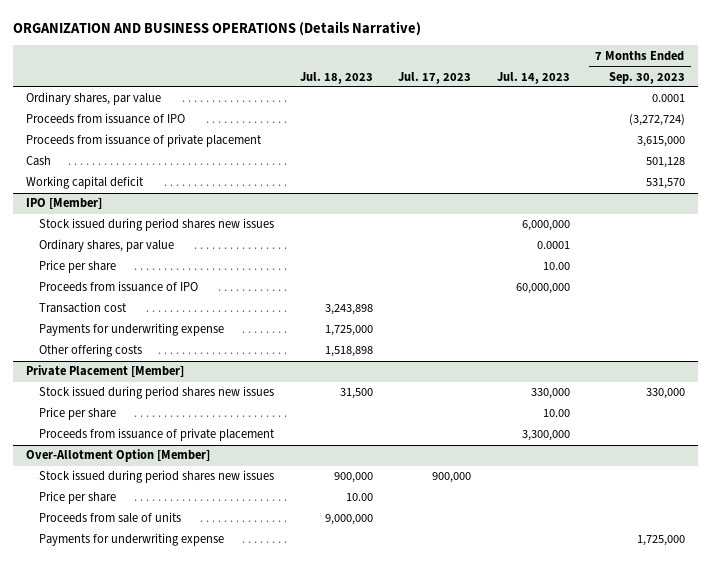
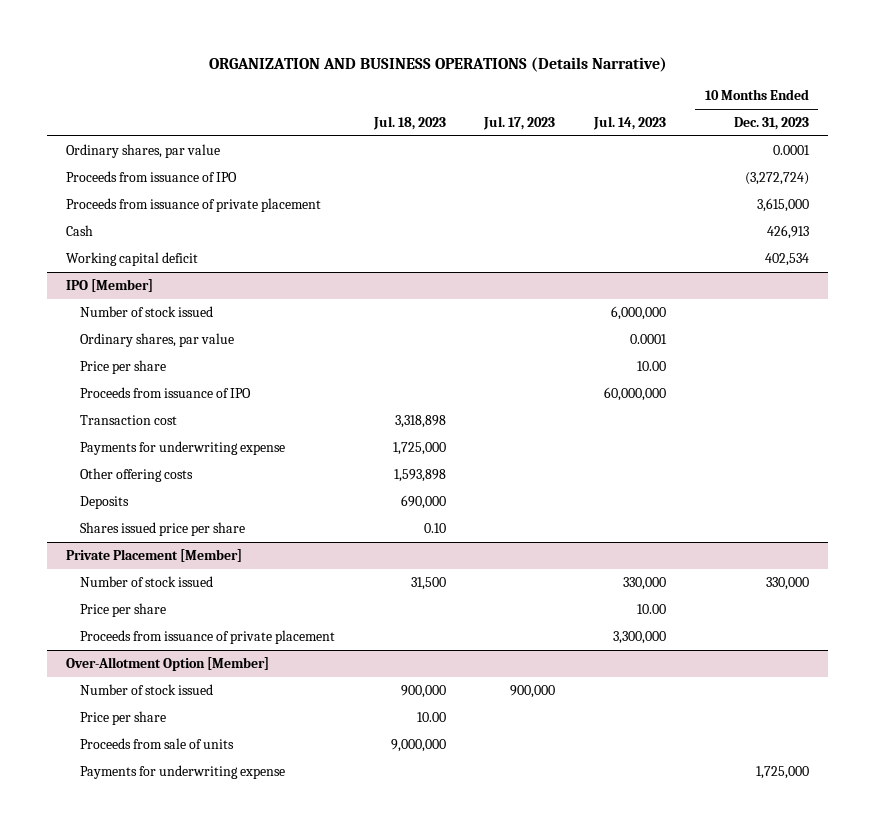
- | Jul. 18, 2023 | Jul. 17, 2023 | Jul. 14, 2023 | 7 Months Ended Sep. 30, 2023
+ | Jul. 18, 2023 | Jul. 17, 2023 | Jul. 14, 2023 | 10 Months Ended Dec. 31, 2023
@ IPO [Member]
- Stock issued during period shares new issues | | | 6,000,000 |
+ Number of stock issued | | | 6,000,000 |
- Transaction cost | 3,243,898 | | |
+ Transaction cost | 3,318,898 | | |
- Other offering costs | 1,518,898 | | |
+ Other offering costs | 1,593,898 | | |
+ Deposits | 690,000 | | |
+ Shares issued price per share | 0.10 | | |
@ Private Placement [Member]
- Stock issued during period shares new issues | 31,500 | | 330,000 | 330,000
+ Number of stock issued | 31,500 | | 330,000 | 330,000
@ Over-Allotment Option [Member]
- Stock issued during period shares new issues | 900,000 | 900,000 | |
+ Number of stock issued | 900,000 | 900,000 | |

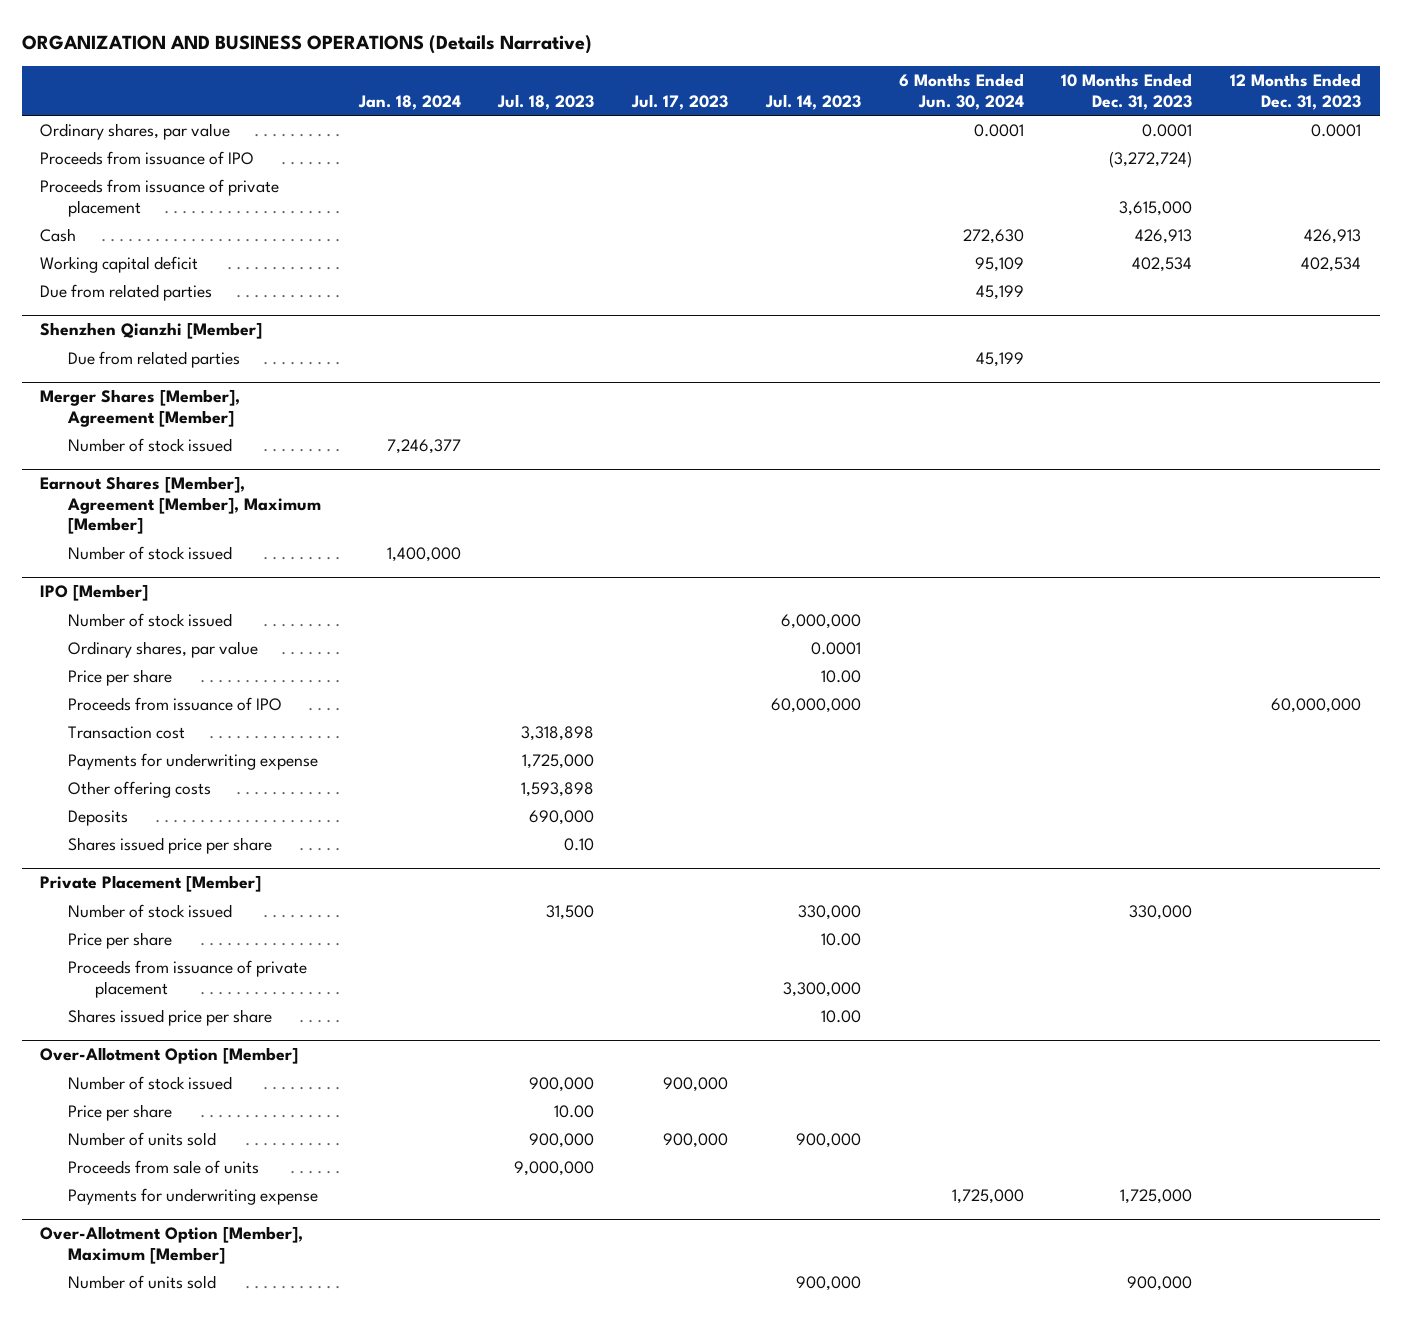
- | Jul. 18, 2023 | Jul. 17, 2023 | Jul. 14, 2023 | 10 Months Ended Dec. 31, 2023
+ | Jan. 18, 2024 | Jul. 18, 2023 | Jul. 17, 2023 | Jul. 14, 2023 | 6 Months Ended Jun. 30, 2024 | 10 Months Ended Dec. 31, 2023 | 12 Months Ended Dec. 31, 2023
+ Due from related parties | | | | | 45,199 | |
+ Shenzhen Qianzhi [Member]
+ Due from related parties | | | | | 45,199 | |
+ Merger Shares [Member], Agreement [Member]
+ Number of stock issued | 7,246,377 | | | | | |
+ Earnout Shares [Member], Agreement [Member], Maximum [Member]
+ Number of stock issued | 1,400,000 | | | | | |
@ Private Placement [Member]
+ Shares issued price per share | | | | 10.00 | | |
@ Over-Allotment Option [Member]
+ Number of units sold | | 900,000 | 900,000 | 900,000 | | |
+ Over-Allotment Option [Member], Maximum [Member]
+ Number of units sold | | | | 900,000 | | 900,000 |

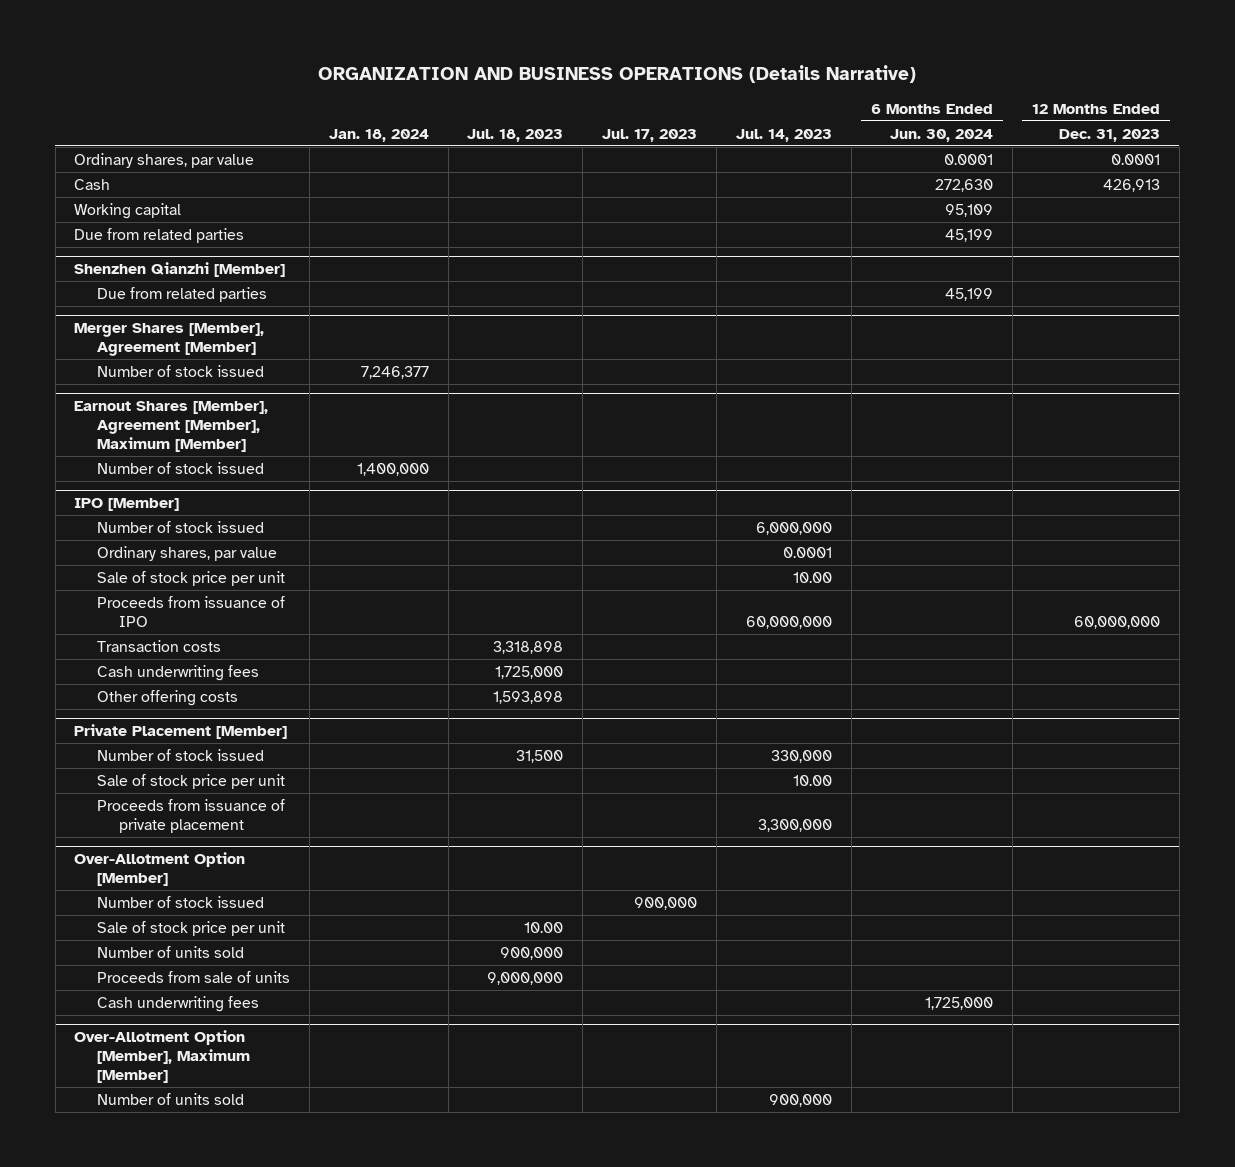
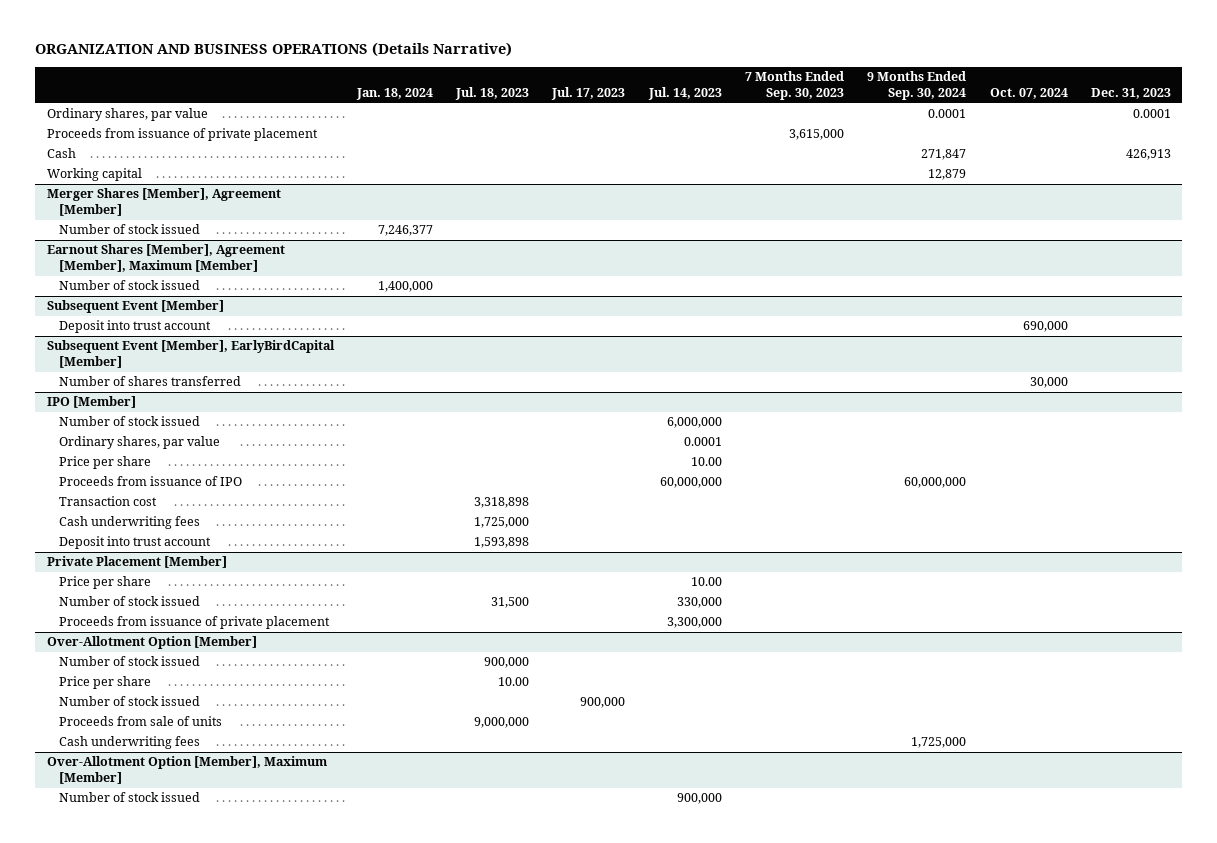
- | Jan. 18, 2024 | Jul. 18, 2023 | Jul. 17, 2023 | Jul. 14, 2023 | 6 Months Ended Jun. 30, 2024 | 12 Months Ended Dec. 31, 2023
+ | Jan. 18, 2024 | Jul. 18, 2023 | Jul. 17, 2023 | Jul. 14, 2023 | 7 Months Ended Sep. 30, 2023 | 9 Months Ended Sep. 30, 2024 | Oct. 07, 2024 | Dec. 31, 2023
+ Proceeds from issuance of private placement | | | | | 3,615,000 | | |
- Due from related parties | | | | | 45,199 |
- Shenzhen Qianzhi [Member]
- Due from related parties | | | | | 45,199 |
+ Subsequent Event [Member]
+ Deposit into trust account | | | | | | | 690,000 |
+ Subsequent Event [Member], EarlyBirdCapital [Member]
+ Number of shares transferred | | | | | | | 30,000 |
@ IPO [Member]
- Sale of stock price per unit | | | | 10.00 | |
+ Price per share | | | | 10.00 | | | |
- Transaction costs | | 3,318,898 | | | |
+ Transaction cost | | 3,318,898 | | | | | |
- Other offering costs | | 1,593,898 | | | |
+ Deposit into trust account | | 1,593,898 | | | | | |
@ Private Placement [Member]
+ Price per share | | | | 10.00 | | | |
- Sale of stock price per unit | | | | 10.00 | |
@ Over-Allotment Option [Member]
+ Number of stock issued | | 900,000 | | | | | |
+ Price per share | | 10.00 | | | | | |
- Sale of stock price per unit | | 10.00 | | | |
- Number of units sold | | 900,000 | | | |
@ Over-Allotment Option [Member], Maximum [Member]
- Number of units sold | | | | 900,000 | |
+ Number of stock issued | | | | 900,000 | | | |

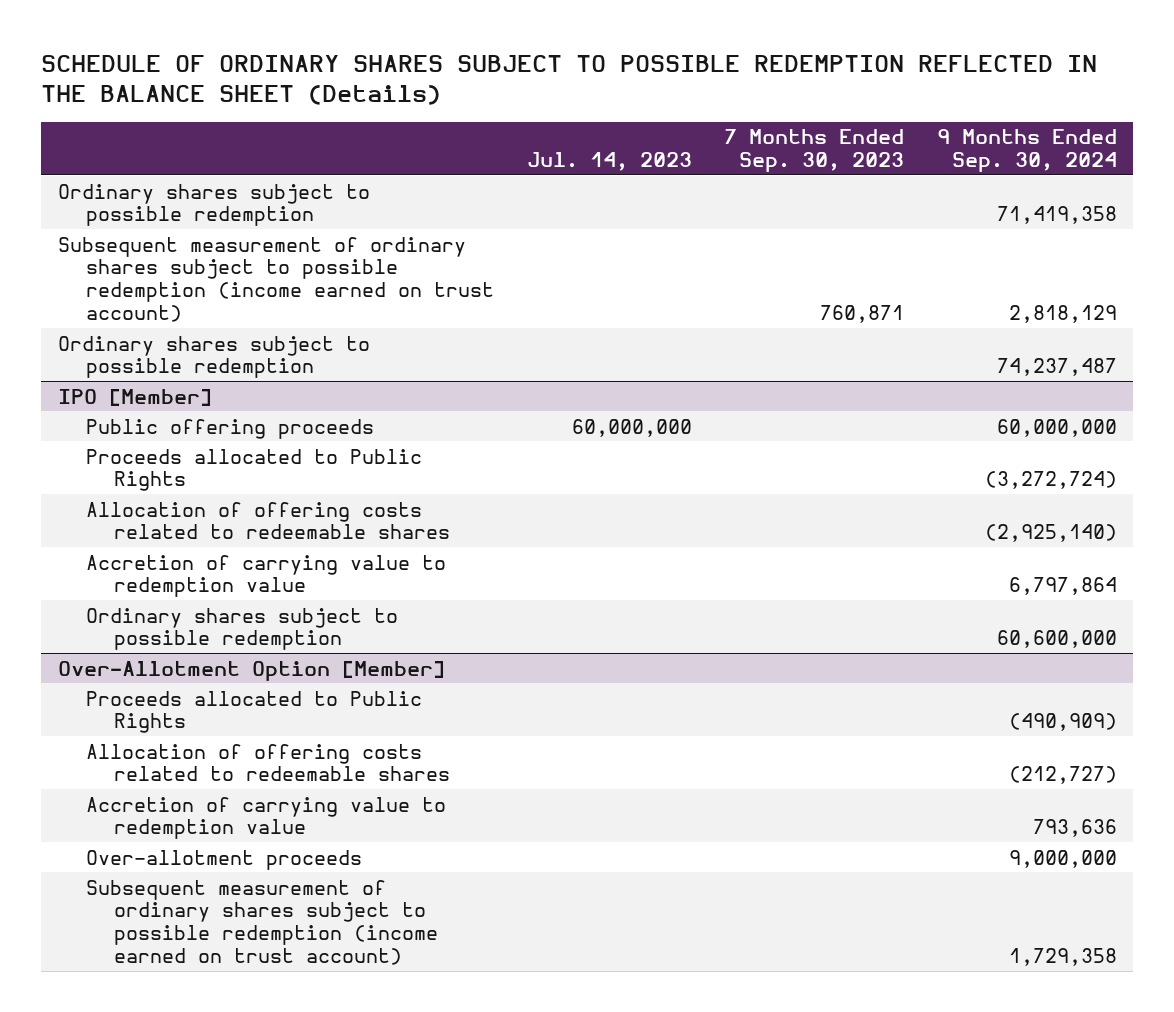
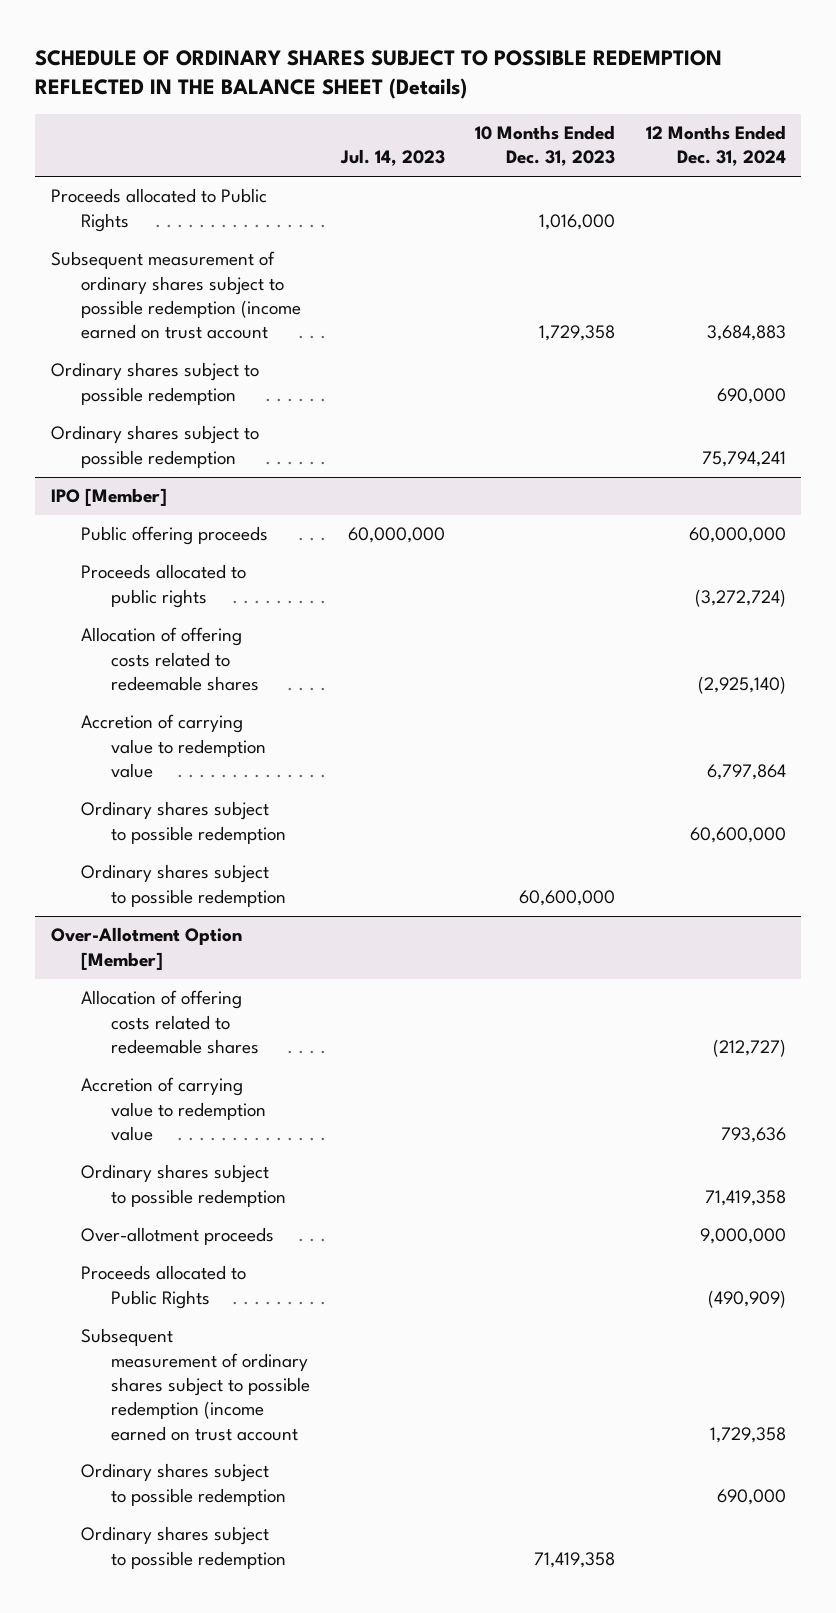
- | Jul. 14, 2023 | 7 Months Ended Sep. 30, 2023 | 9 Months Ended Sep. 30, 2024
+ | Jul. 14, 2023 | 10 Months Ended Dec. 31, 2023 | 12 Months Ended Dec. 31, 2024
+ Proceeds allocated to Public Rights | | 1,016,000 |
+ Subsequent measurement of ordinary shares subject to possible redemption (income earned on trust account | | 1,729,358 | 3,684,883
- Subsequent measurement of ordinary shares subject to possible redemption (income earned on trust account) | | 760,871 | 2,818,129
@ IPO [Member]
- Proceeds allocated to Public Rights | | | (3,272,724)
+ Proceeds allocated to public rights | | | (3,272,724)
+ Ordinary shares subject to possible redemption | | 60,600,000 |
@ Over-Allotment Option [Member]
+ Ordinary shares subject to possible redemption | | | 71,419,358
- Subsequent measurement of ordinary shares subject to possible redemption (income earned on trust account) | | | 1,729,358
moved down: Proceeds allocated to Public Rights | | | (490,909)
+ Subsequent measurement of ordinary shares subject to possible redemption (income earned on trust account | | | 1,729,358
+ Ordinary shares subject to possible redemption | | | 690,000
+ Ordinary shares subject to possible redemption | | 71,419,358 |

